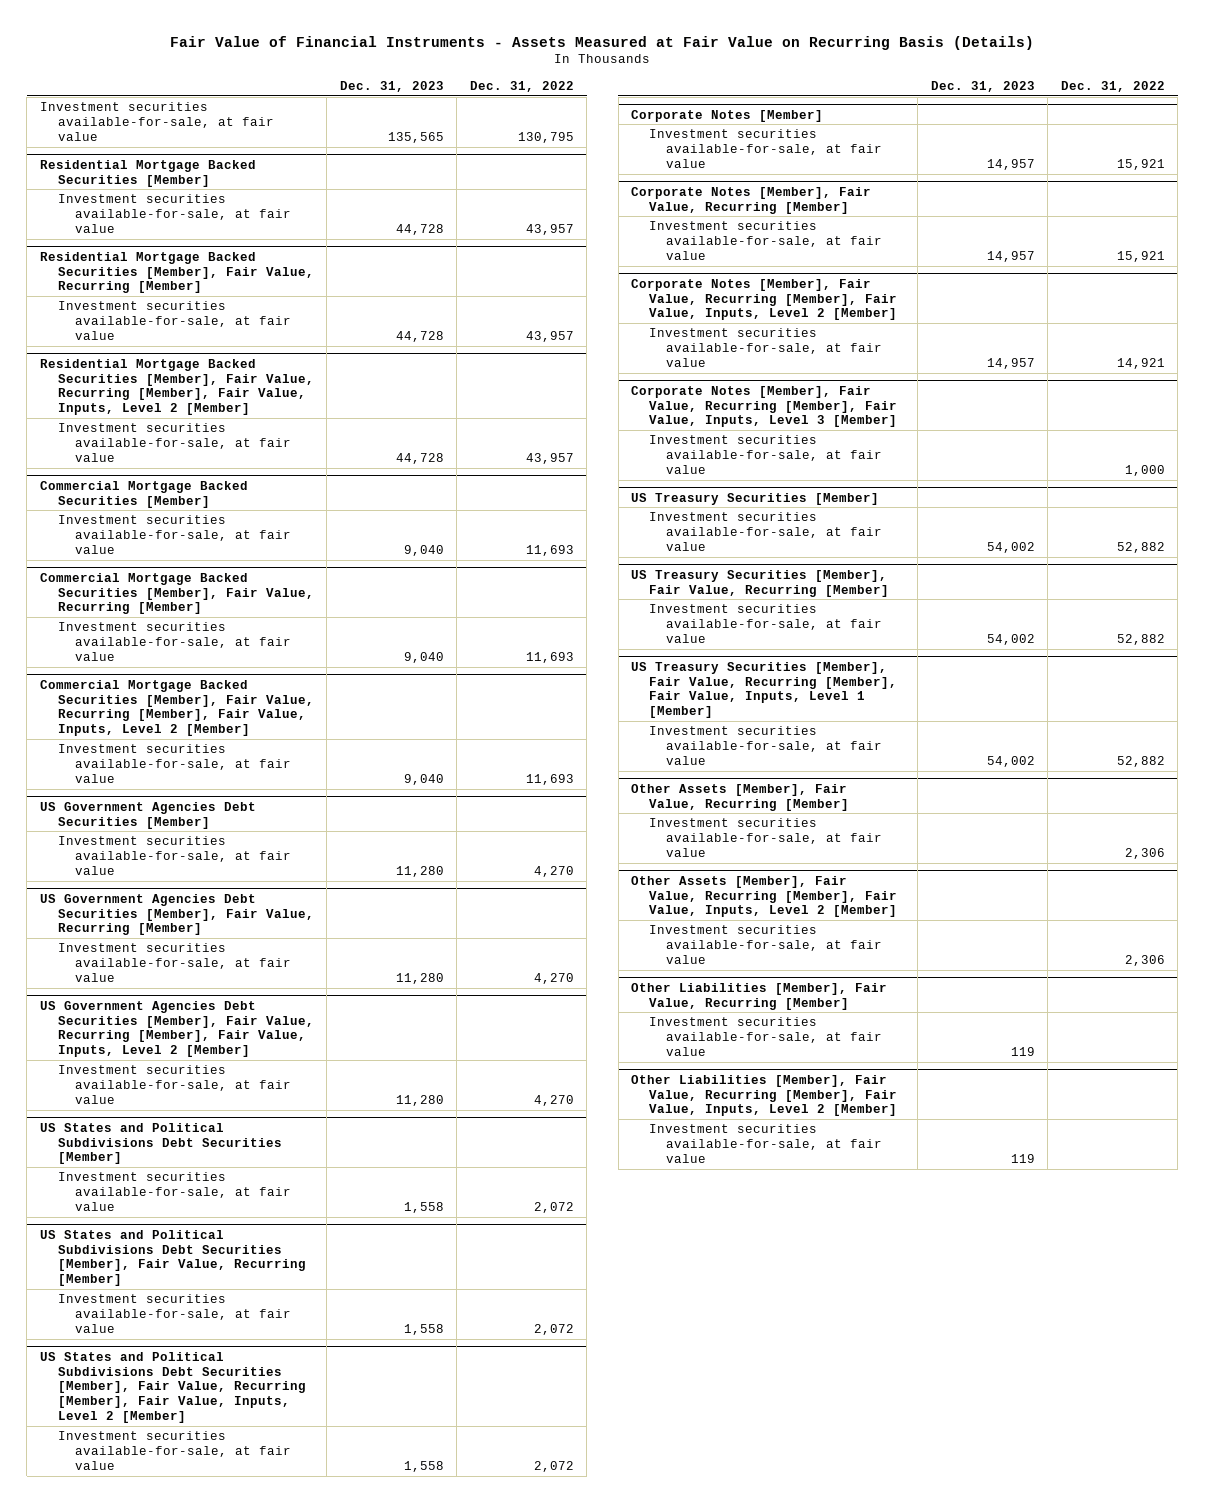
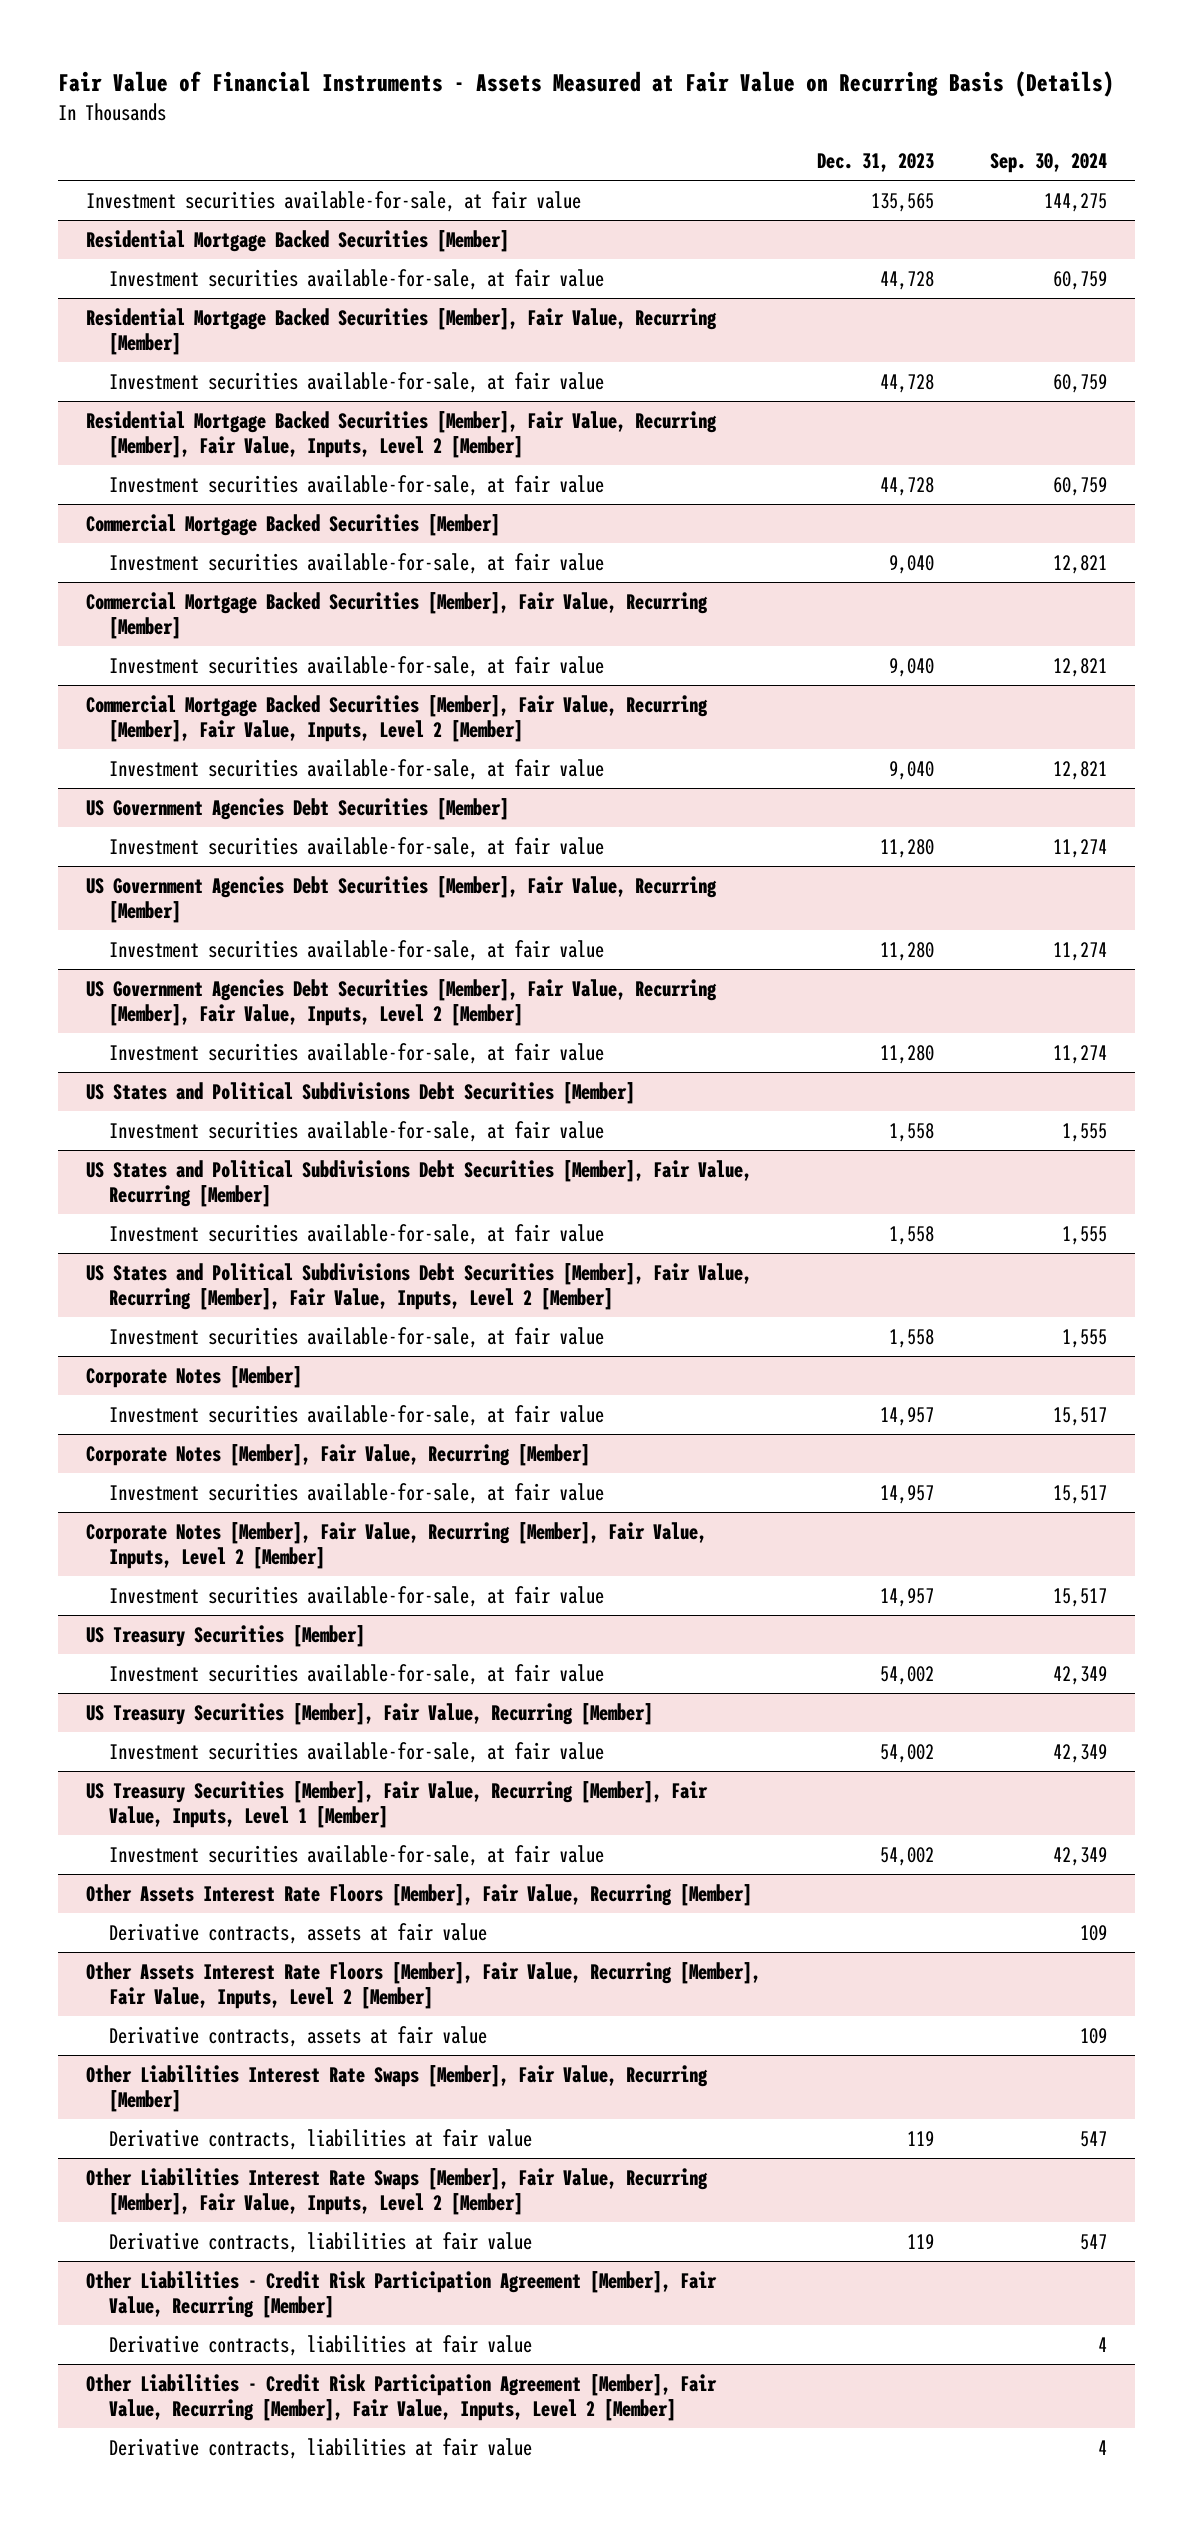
- | Dec. 31, 2023 | Dec. 31, 2022
+ | Dec. 31, 2023 | Sep. 30, 2024
- Corporate Notes [Member], Fair Value, Recurring [Member], Fair Value, Inputs, Level 3 [Member]
- Investment securities available-for-sale, at fair value | | 1,000
- Other Assets [Member], Fair Value, Recurring [Member]
- Investment securities available-for-sale, at fair value | | 2,306
- Other Assets [Member], Fair Value, Recurring [Member], Fair Value, Inputs, Level 2 [Member]
- Investment securities available-for-sale, at fair value | | 2,306
- Other Liabilities [Member], Fair Value, Recurring [Member]
- Investment securities available-for-sale, at fair value | 119 |
- Other Liabilities [Member], Fair Value, Recurring [Member], Fair Value, Inputs, Level 2 [Member]
- Investment securities available-for-sale, at fair value | 119 |
+ Other Assets Interest Rate Floors [Member], Fair Value, Recurring [Member]
+ Derivative contracts, assets at fair value | | 109
+ Other Assets Interest Rate Floors [Member], Fair Value, Recurring [Member], Fair Value, Inputs, Level 2 [Member]
+ Derivative contracts, assets at fair value | | 109
+ Other Liabilities Interest Rate Swaps [Member], Fair Value, Recurring [Member]
+ Derivative contracts, liabilities at fair value | 119 | 547
+ Other Liabilities Interest Rate Swaps [Member], Fair Value, Recurring [Member], Fair Value, Inputs, Level 2 [Member]
+ Derivative contracts, liabilities at fair value | 119 | 547
+ Other Liabilities - Credit Risk Participation Agreement [Member], Fair Value, Recurring [Member]
+ Derivative contracts, liabilities at fair value | | 4
+ Other Liabilities - Credit Risk Participation Agreement [Member], Fair Value, Recurring [Member], Fair Value, Inputs, Level 2 [Member]
+ Derivative contracts, liabilities at fair value | | 4

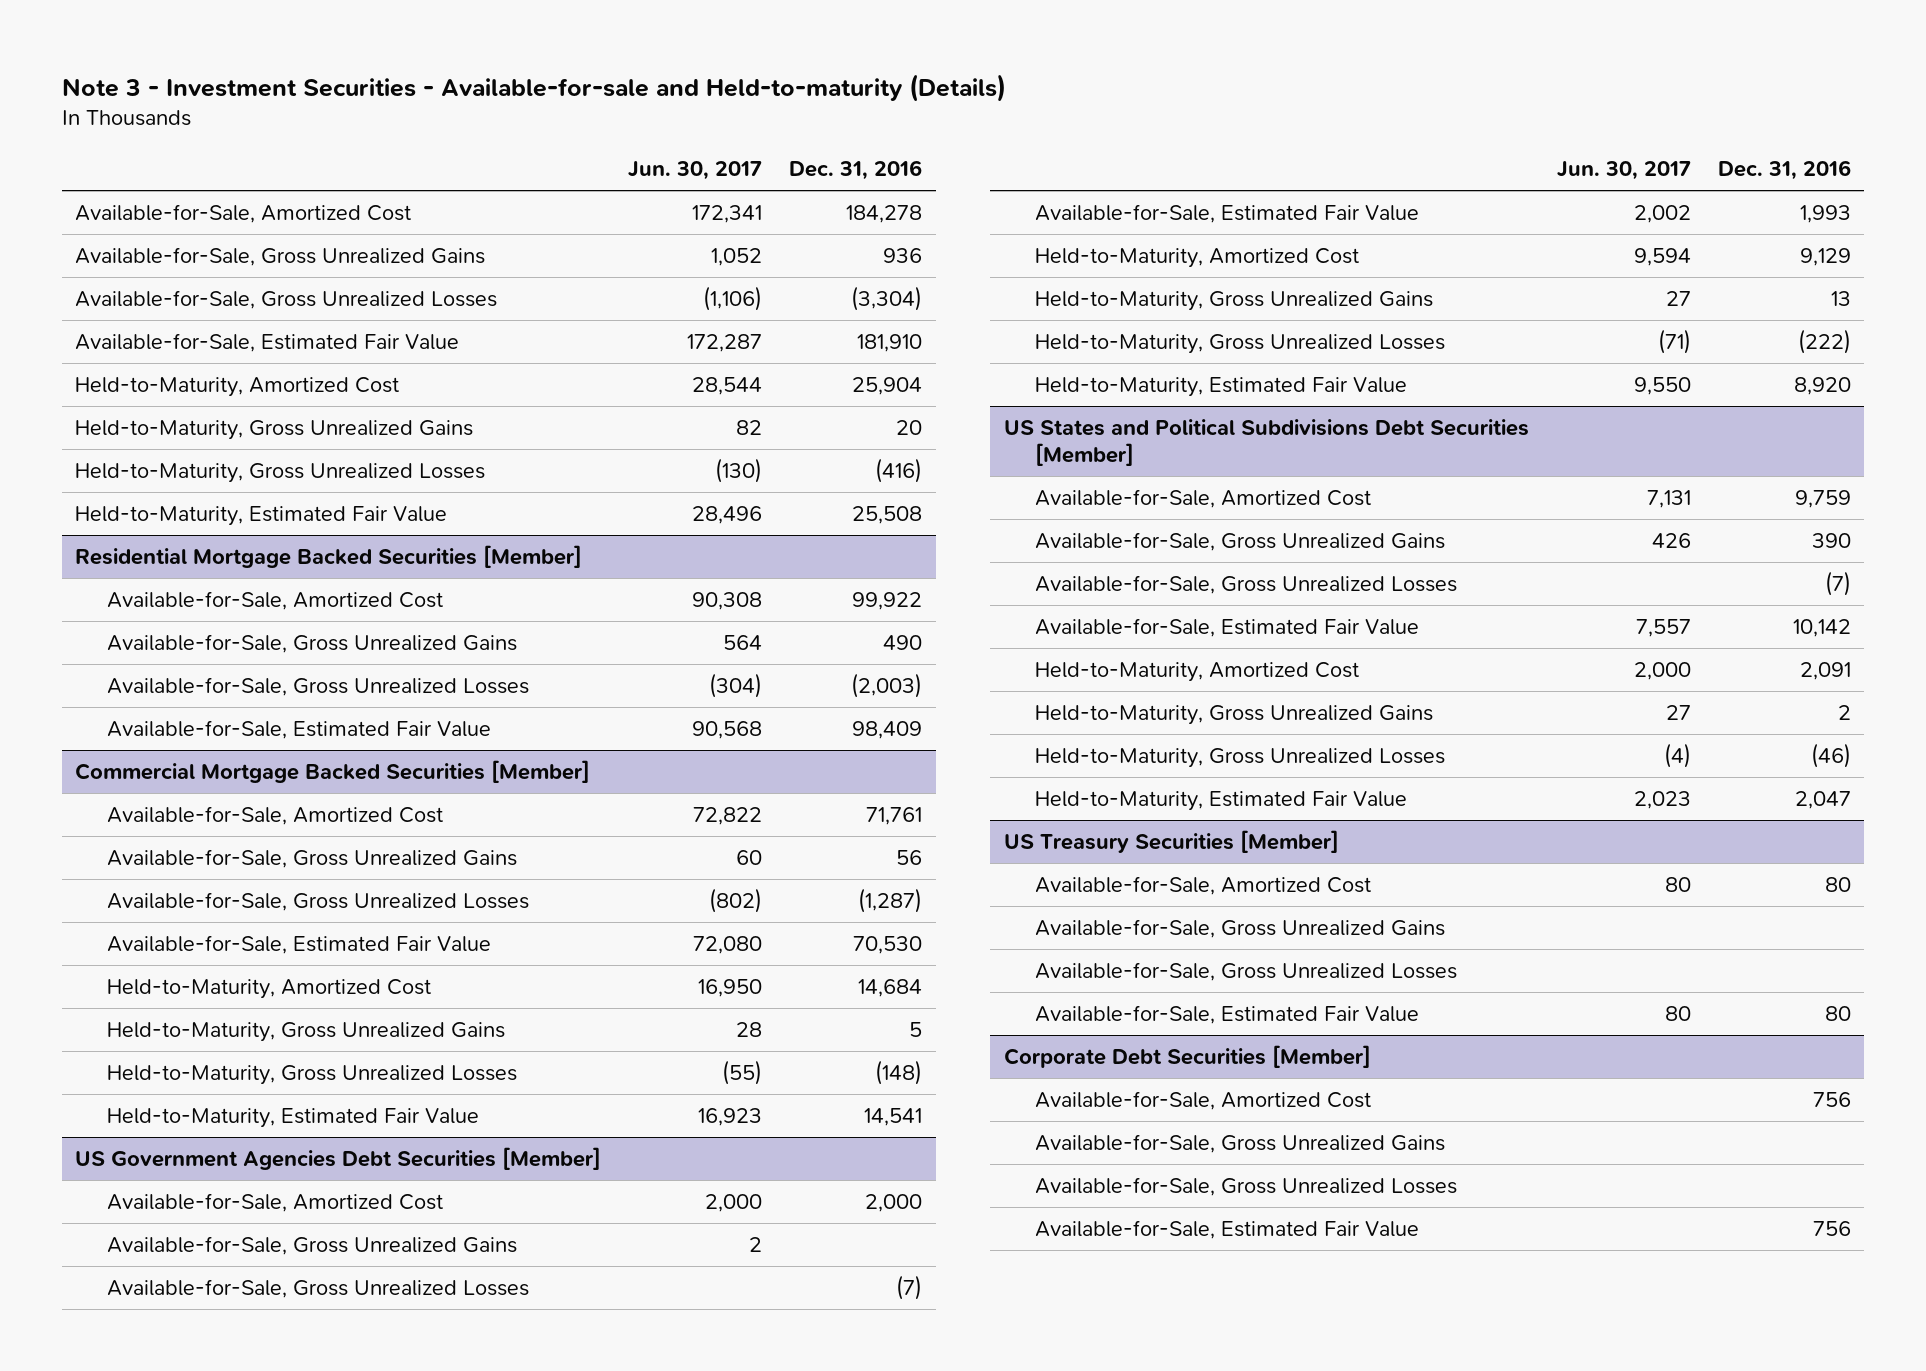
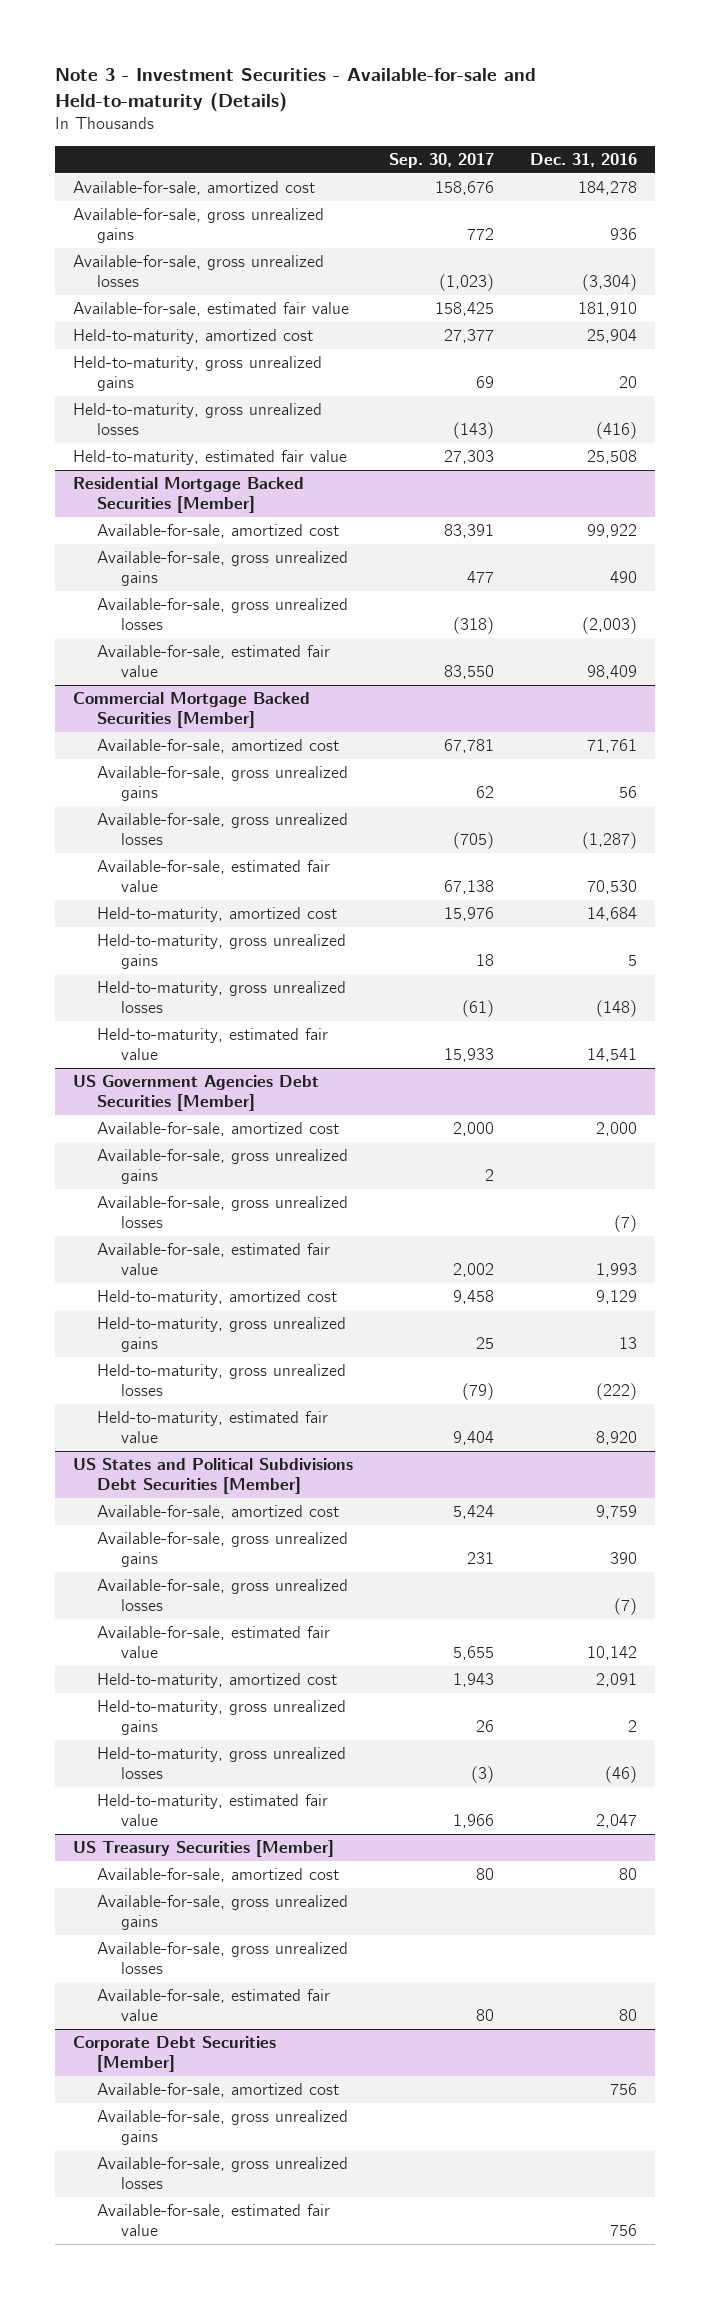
- | Jun. 30, 2017 | Dec. 31, 2016
+ | Sep. 30, 2017 | Dec. 31, 2016
- Available-for-Sale, Amortized Cost | 172,341 | 184,278
- Available-for-Sale, Gross Unrealized Gains | 1,052 | 936
- Available-for-Sale, Gross Unrealized Losses | (1,106) | (3,304)
- Available-for-Sale, Estimated Fair Value | 172,287 | 181,910
- Held-to-Maturity, Amortized Cost | 28,544 | 25,904
- Held-to-Maturity, Gross Unrealized Gains | 82 | 20
- Held-to-Maturity, Gross Unrealized Losses | (130) | (416)
- Held-to-Maturity, Estimated Fair Value | 28,496 | 25,508
+ Available-for-sale, amortized cost | 158,676 | 184,278
+ Available-for-sale, gross unrealized gains | 772 | 936
+ Available-for-sale, gross unrealized losses | (1,023) | (3,304)
+ Available-for-sale, estimated fair value | 158,425 | 181,910
+ Held-to-maturity, amortized cost | 27,377 | 25,904
+ Held-to-maturity, gross unrealized gains | 69 | 20
+ Held-to-maturity, gross unrealized losses | (143) | (416)
+ Held-to-maturity, estimated fair value | 27,303 | 25,508
@ Residential Mortgage Backed Securities [Member]
- Available-for-Sale, Amortized Cost | 90,308 | 99,922
- Available-for-Sale, Gross Unrealized Gains | 564 | 490
- Available-for-Sale, Gross Unrealized Losses | (304) | (2,003)
- Available-for-Sale, Estimated Fair Value | 90,568 | 98,409
+ Available-for-sale, amortized cost | 83,391 | 99,922
+ Available-for-sale, gross unrealized gains | 477 | 490
+ Available-for-sale, gross unrealized losses | (318) | (2,003)
+ Available-for-sale, estimated fair value | 83,550 | 98,409
@ Commercial Mortgage Backed Securities [Member]
- Available-for-Sale, Amortized Cost | 72,822 | 71,761
- Available-for-Sale, Gross Unrealized Gains | 60 | 56
- Available-for-Sale, Gross Unrealized Losses | (802) | (1,287)
- Available-for-Sale, Estimated Fair Value | 72,080 | 70,530
- Held-to-Maturity, Amortized Cost | 16,950 | 14,684
- Held-to-Maturity, Gross Unrealized Gains | 28 | 5
- Held-to-Maturity, Gross Unrealized Losses | (55) | (148)
- Held-to-Maturity, Estimated Fair Value | 16,923 | 14,541
+ Available-for-sale, amortized cost | 67,781 | 71,761
+ Available-for-sale, gross unrealized gains | 62 | 56
+ Available-for-sale, gross unrealized losses | (705) | (1,287)
+ Available-for-sale, estimated fair value | 67,138 | 70,530
+ Held-to-maturity, amortized cost | 15,976 | 14,684
+ Held-to-maturity, gross unrealized gains | 18 | 5
+ Held-to-maturity, gross unrealized losses | (61) | (148)
+ Held-to-maturity, estimated fair value | 15,933 | 14,541
@ US Government Agencies Debt Securities [Member]
- Available-for-Sale, Amortized Cost | 2,000 | 2,000
- Available-for-Sale, Gross Unrealized Gains | 2 |
- Available-for-Sale, Gross Unrealized Losses | | (7)
- Available-for-Sale, Estimated Fair Value | 2,002 | 1,993
- Held-to-Maturity, Amortized Cost | 9,594 | 9,129
- Held-to-Maturity, Gross Unrealized Gains | 27 | 13
- Held-to-Maturity, Gross Unrealized Losses | (71) | (222)
- Held-to-Maturity, Estimated Fair Value | 9,550 | 8,920
+ Available-for-sale, amortized cost | 2,000 | 2,000
+ Available-for-sale, gross unrealized gains | 2 |
+ Available-for-sale, gross unrealized losses | | (7)
+ Available-for-sale, estimated fair value | 2,002 | 1,993
+ Held-to-maturity, amortized cost | 9,458 | 9,129
+ Held-to-maturity, gross unrealized gains | 25 | 13
+ Held-to-maturity, gross unrealized losses | (79) | (222)
+ Held-to-maturity, estimated fair value | 9,404 | 8,920
@ US States and Political Subdivisions Debt Securities [Member]
- Available-for-Sale, Amortized Cost | 7,131 | 9,759
- Available-for-Sale, Gross Unrealized Gains | 426 | 390
- Available-for-Sale, Gross Unrealized Losses | | (7)
- Available-for-Sale, Estimated Fair Value | 7,557 | 10,142
- Held-to-Maturity, Amortized Cost | 2,000 | 2,091
- Held-to-Maturity, Gross Unrealized Gains | 27 | 2
- Held-to-Maturity, Gross Unrealized Losses | (4) | (46)
- Held-to-Maturity, Estimated Fair Value | 2,023 | 2,047
+ Available-for-sale, amortized cost | 5,424 | 9,759
+ Available-for-sale, gross unrealized gains | 231 | 390
+ Available-for-sale, gross unrealized losses | | (7)
+ Available-for-sale, estimated fair value | 5,655 | 10,142
+ Held-to-maturity, amortized cost | 1,943 | 2,091
+ Held-to-maturity, gross unrealized gains | 26 | 2
+ Held-to-maturity, gross unrealized losses | (3) | (46)
+ Held-to-maturity, estimated fair value | 1,966 | 2,047
@ US Treasury Securities [Member]
- Available-for-Sale, Amortized Cost | 80 | 80
- Available-for-Sale, Gross Unrealized Gains
- Available-for-Sale, Gross Unrealized Losses
- Available-for-Sale, Estimated Fair Value | 80 | 80
+ Available-for-sale, amortized cost | 80 | 80
+ Available-for-sale, gross unrealized gains
+ Available-for-sale, gross unrealized losses
+ Available-for-sale, estimated fair value | 80 | 80
@ Corporate Debt Securities [Member]
- Available-for-Sale, Amortized Cost | | 756
- Available-for-Sale, Gross Unrealized Gains
- Available-for-Sale, Gross Unrealized Losses
- Available-for-Sale, Estimated Fair Value | | 756
+ Available-for-sale, amortized cost | | 756
+ Available-for-sale, gross unrealized gains
+ Available-for-sale, gross unrealized losses
+ Available-for-sale, estimated fair value | | 756

